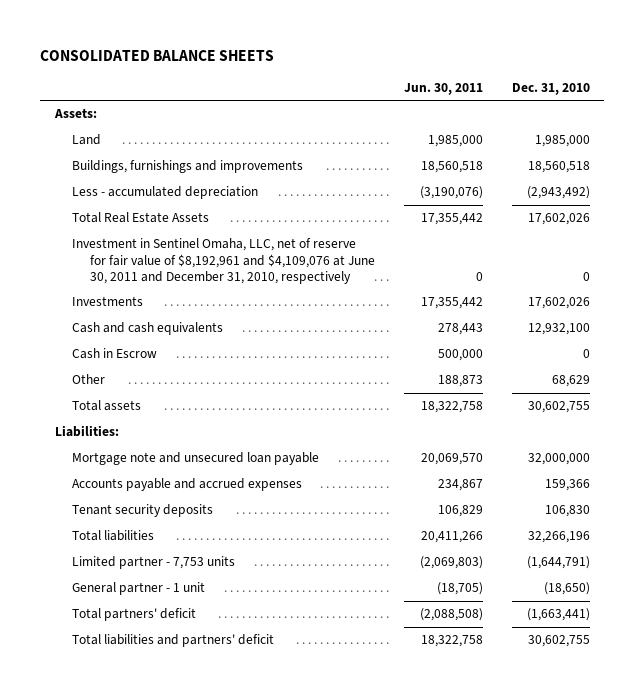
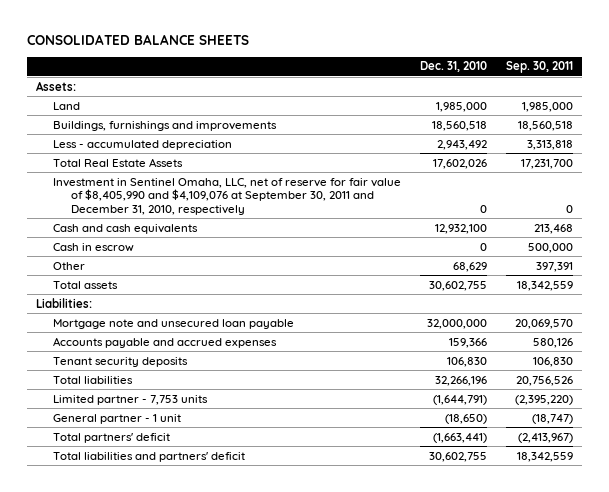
- | Jun. 30, 2011 | Dec. 31, 2010
+ | Dec. 31, 2010 | Sep. 30, 2011
- Less - accumulated depreciation | (3,190,076) | (2,943,492)
+ Less - accumulated depreciation | 2,943,492 | 3,313,818
- Investment in Sentinel Omaha, LLC, net of reserve for fair value of $8,192,961 and $4,109,076 at June 30, 2011 and December 31, 2010, respectively | 0 | 0
- Investments | 17,355,442 | 17,602,026
+ Investment in Sentinel Omaha, LLC, net of reserve for fair value of $8,405,990 and $4,109,076 at September 30, 2011 and December 31, 2010, respectively | 0 | 0
- Cash in Escrow | 500,000 | 0
+ Cash in escrow | 0 | 500,000

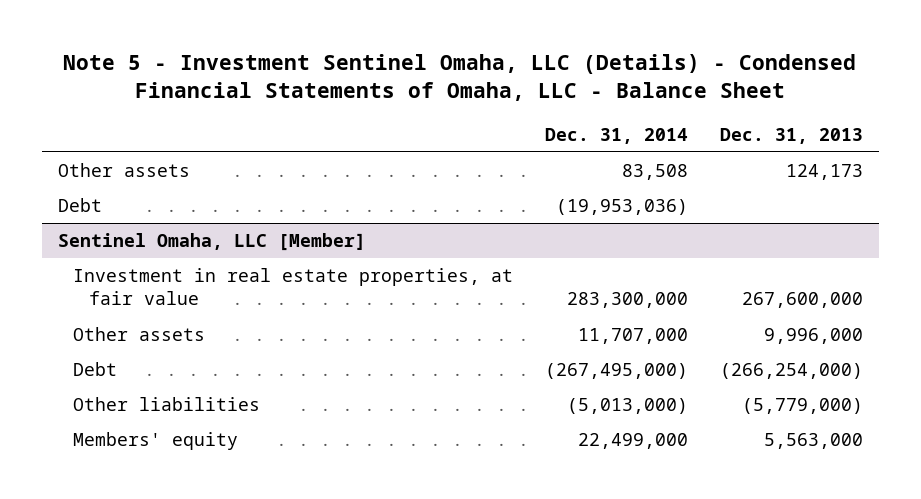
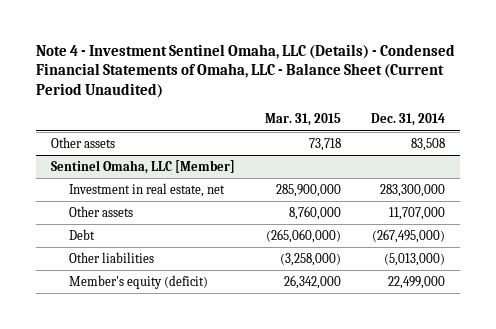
- Note 5 - Investment Sentinel Omaha, LLC (Details) - Condensed Financial Statements of Omaha, LLC - Balance Sheet
+ Note 4 - Investment Sentinel Omaha, LLC (Details) - Condensed Financial Statements of Omaha, LLC - Balance Sheet (Current Period Unaudited)
- | Dec. 31, 2014 | Dec. 31, 2013
+ | Mar. 31, 2015 | Dec. 31, 2014
- Debt | (19,953,036) |
@ Sentinel Omaha, LLC [Member]
- Investment in real estate properties, at fair value | 283,300,000 | 267,600,000
+ Investment in real estate, net | 285,900,000 | 283,300,000
- Members' equity | 22,499,000 | 5,563,000
+ Member's equity (deficit) | 26,342,000 | 22,499,000

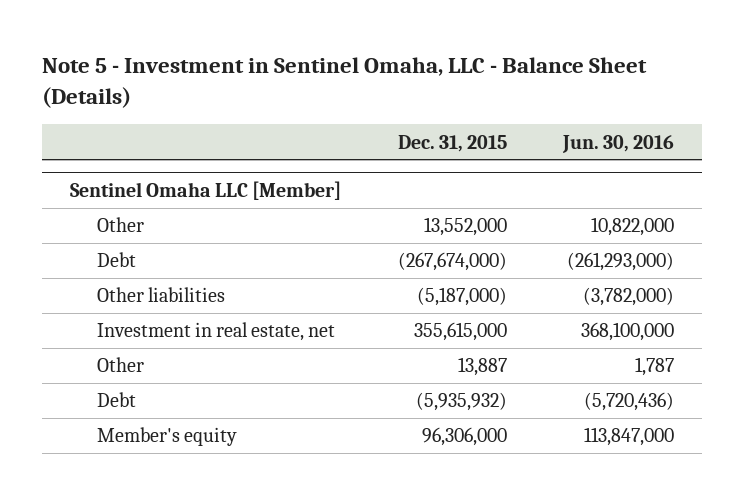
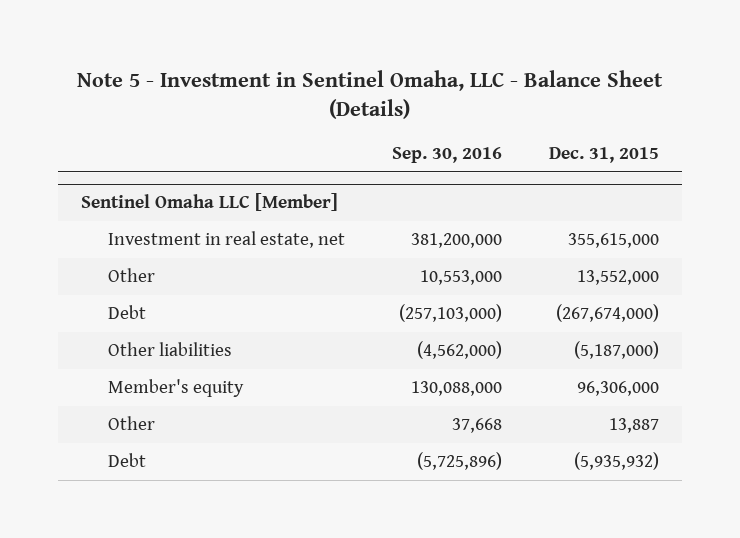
- | Dec. 31, 2015 | Jun. 30, 2016
+ | Sep. 30, 2016 | Dec. 31, 2015
@ Sentinel Omaha LLC [Member]
moved up: Investment in real estate, net | 381,200,000 | 355,615,000
moved up: Member's equity | 130,088,000 | 96,306,000

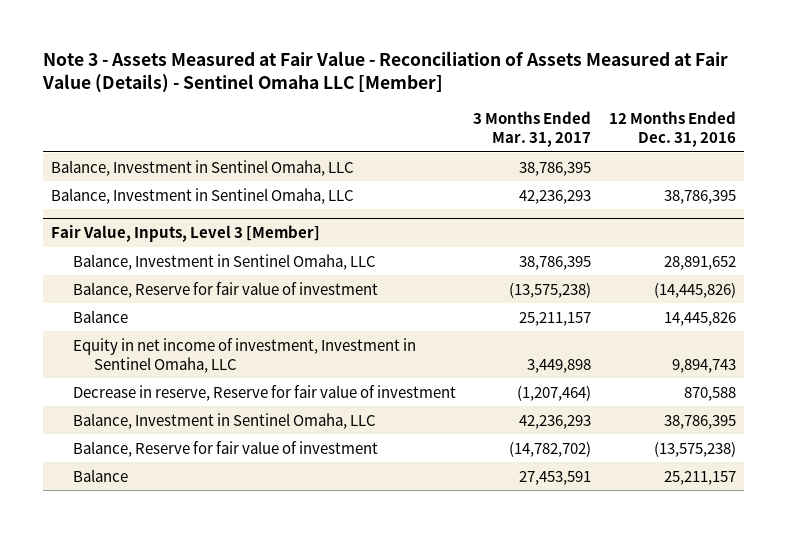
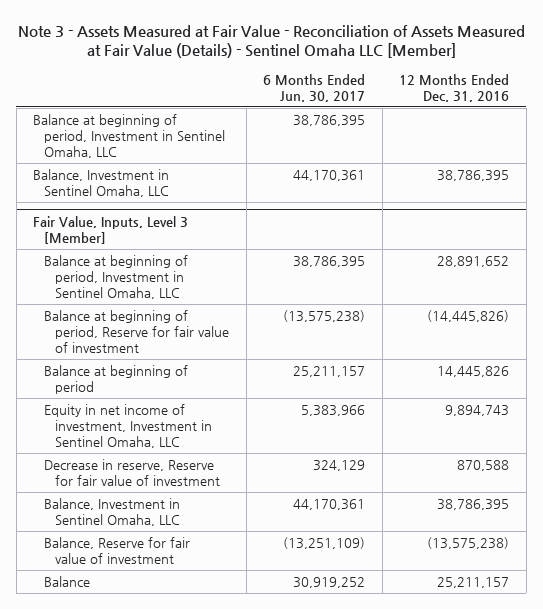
- | 3 Months Ended Mar. 31, 2017 | 12 Months Ended Dec. 31, 2016
+ | 6 Months Ended Jun. 30, 2017 | 12 Months Ended Dec. 31, 2016
- Balance, Investment in Sentinel Omaha, LLC | 38,786,395 |
+ Balance at beginning of period, Investment in Sentinel Omaha, LLC | 38,786,395 |
@ Fair Value, Inputs, Level 3 [Member]
- Balance, Investment in Sentinel Omaha, LLC | 38,786,395 | 28,891,652
- Balance, Reserve for fair value of investment | (13,575,238) | (14,445,826)
- Balance | 25,211,157 | 14,445,826
+ Balance at beginning of period, Investment in Sentinel Omaha, LLC | 38,786,395 | 28,891,652
+ Balance at beginning of period, Reserve for fair value of investment | (13,575,238) | (14,445,826)
+ Balance at beginning of period | 25,211,157 | 14,445,826

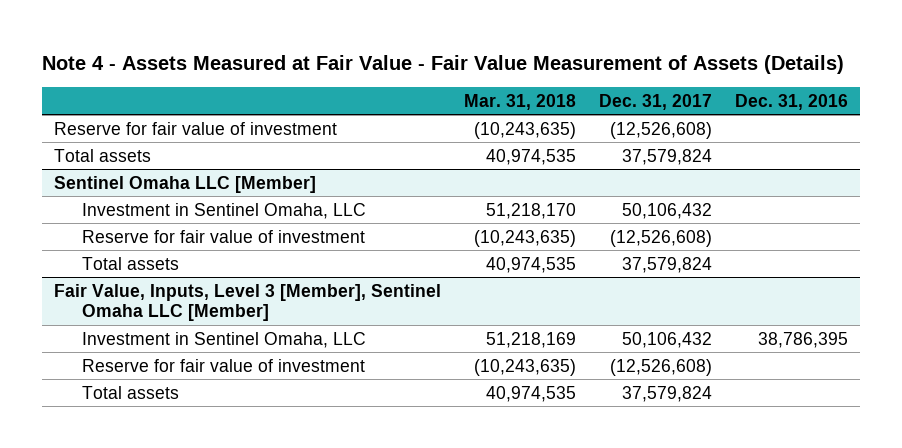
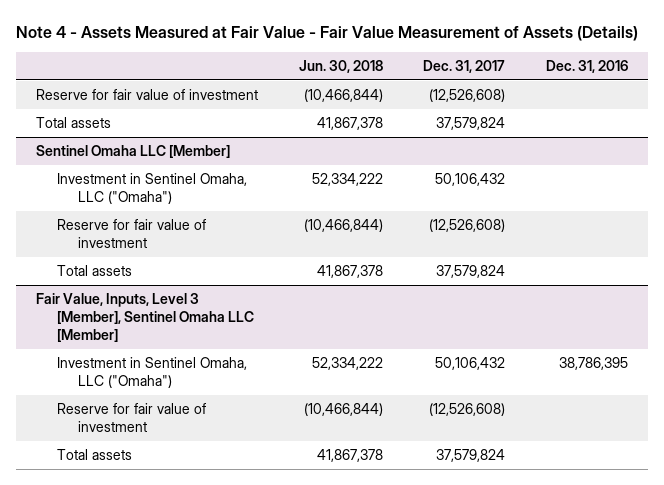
- | Mar. 31, 2018 | Dec. 31, 2017 | Dec. 31, 2016
+ | Jun. 30, 2018 | Dec. 31, 2017 | Dec. 31, 2016
@ Sentinel Omaha LLC [Member]
- Investment in Sentinel Omaha, LLC | 51,218,170 | 50,106,432 |
+ Investment in Sentinel Omaha, LLC ("Omaha") | 52,334,222 | 50,106,432 |
@ Fair Value, Inputs, Level 3 [Member], Sentinel Omaha LLC [Member]
- Investment in Sentinel Omaha, LLC | 51,218,169 | 50,106,432 | 38,786,395
+ Investment in Sentinel Omaha, LLC ("Omaha") | 52,334,222 | 50,106,432 | 38,786,395

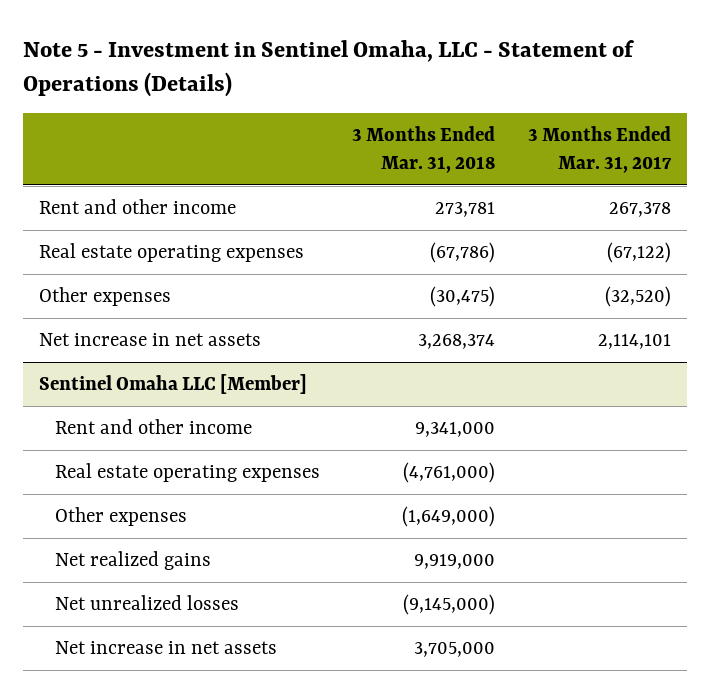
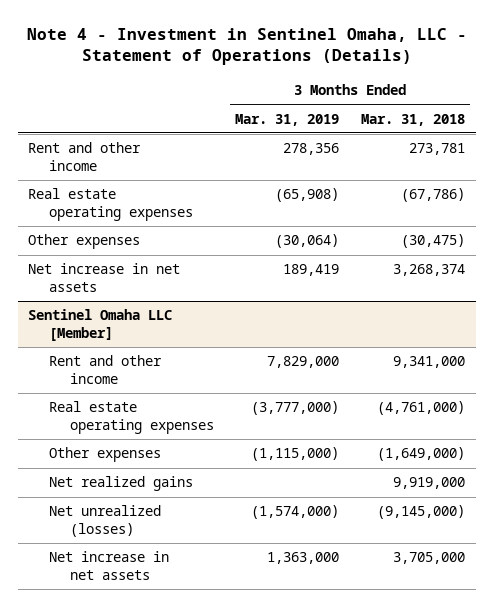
- Note 5 - Investment in Sentinel Omaha, LLC - Statement of Operations (Details)
+ Note 4 - Investment in Sentinel Omaha, LLC - Statement of Operations (Details)
- | 3 Months Ended Mar. 31, 2018 | 3 Months Ended Mar. 31, 2017
+ | 3 Months Ended Mar. 31, 2019 | 3 Months Ended Mar. 31, 2018
@ Sentinel Omaha LLC [Member]
- Net unrealized losses | (9,145,000) |
+ Net unrealized (losses) | (1,574,000) | (9,145,000)

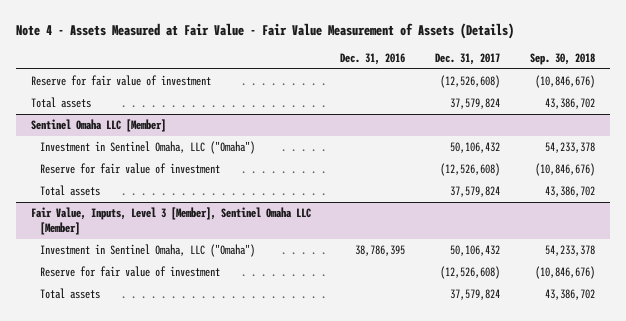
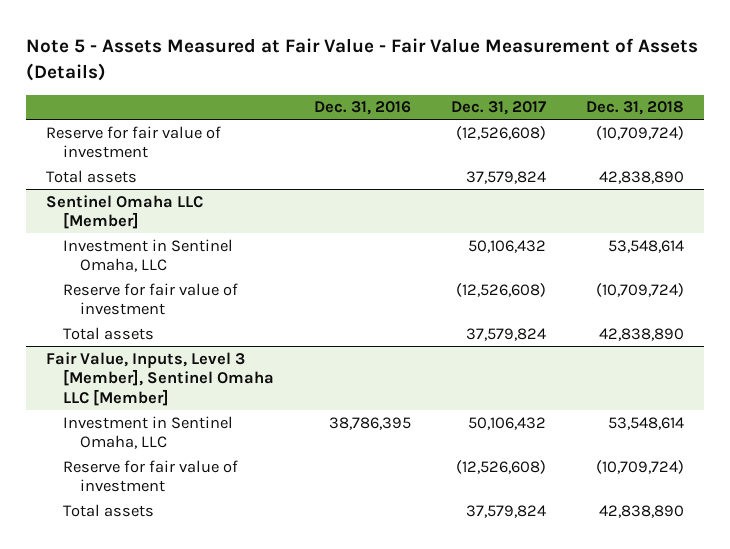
- Note 4 - Assets Measured at Fair Value - Fair Value Measurement of Assets (Details)
+ Note 5 - Assets Measured at Fair Value - Fair Value Measurement of Assets (Details)
- | Dec. 31, 2016 | Dec. 31, 2017 | Sep. 30, 2018
+ | Dec. 31, 2016 | Dec. 31, 2017 | Dec. 31, 2018
@ Sentinel Omaha LLC [Member]
- Investment in Sentinel Omaha, LLC ("Omaha") | | 50,106,432 | 54,233,378
+ Investment in Sentinel Omaha, LLC | | 50,106,432 | 53,548,614
@ Fair Value, Inputs, Level 3 [Member], Sentinel Omaha LLC [Member]
- Investment in Sentinel Omaha, LLC ("Omaha") | 38,786,395 | 50,106,432 | 54,233,378
+ Investment in Sentinel Omaha, LLC | 38,786,395 | 50,106,432 | 53,548,614

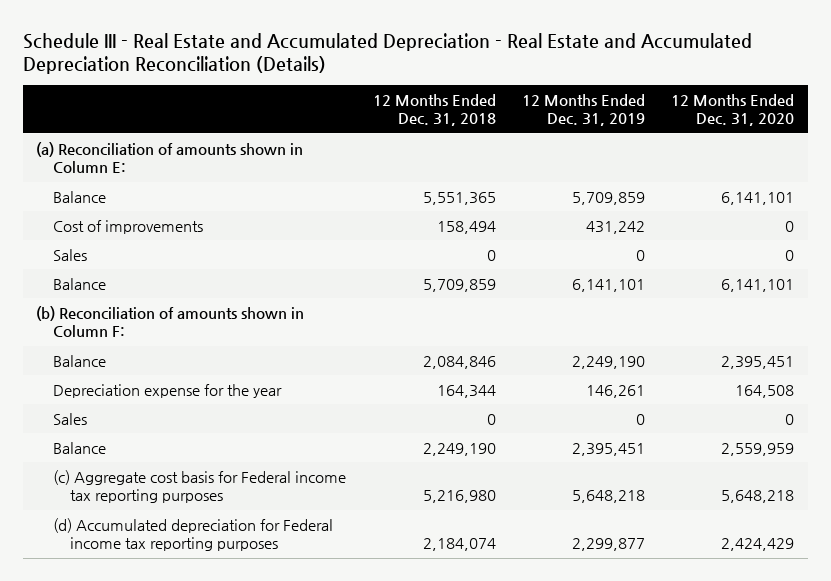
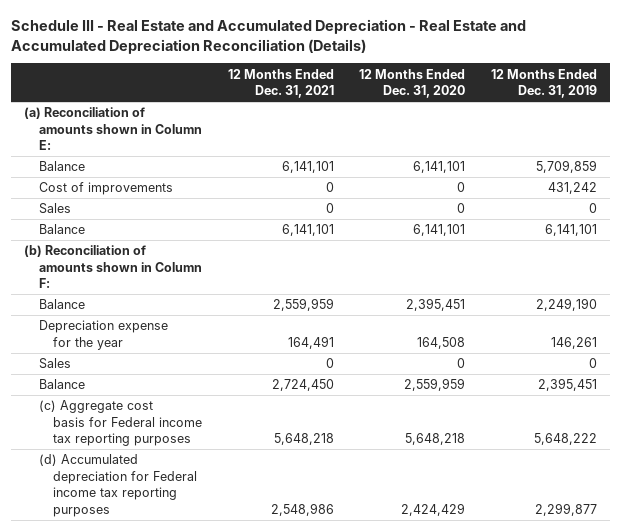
- | 12 Months Ended Dec. 31, 2018 | 12 Months Ended Dec. 31, 2019 | 12 Months Ended Dec. 31, 2020
+ | 12 Months Ended Dec. 31, 2021 | 12 Months Ended Dec. 31, 2020 | 12 Months Ended Dec. 31, 2019
- (c) Aggregate cost basis for Federal income tax reporting purposes | 5,216,980 | 5,648,218 | 5,648,218
+ (c) Aggregate cost basis for Federal income tax reporting purposes | 5,648,218 | 5,648,218 | 5,648,222

